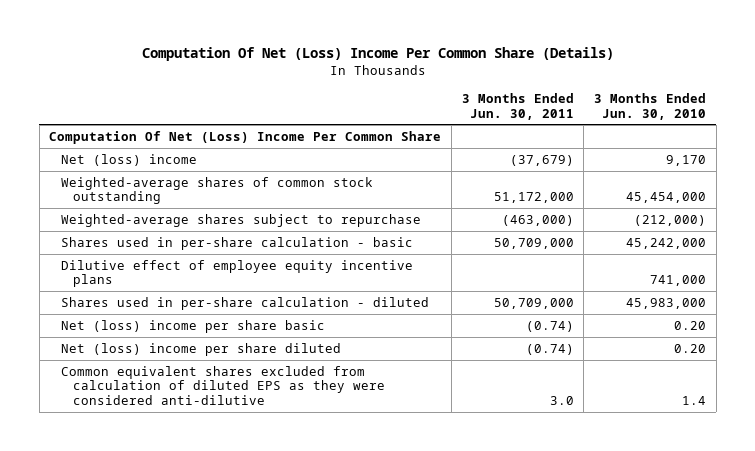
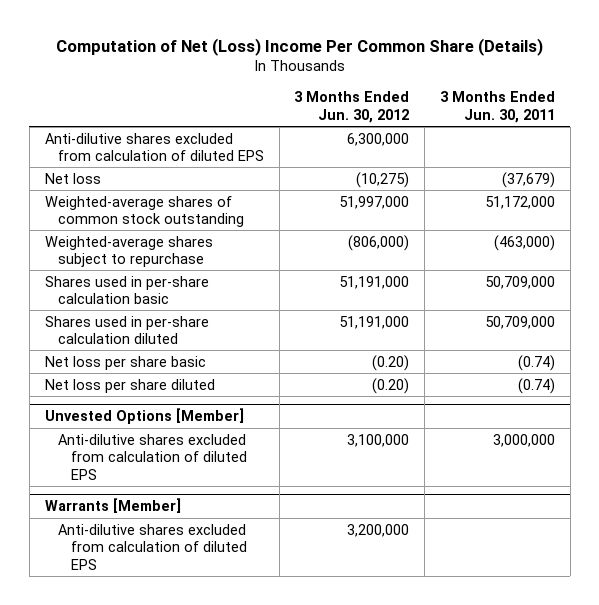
- Computation Of Net (Loss) Income Per Common Share (Details)
+ Computation of Net (Loss) Income Per Common Share (Details)
- | 3 Months Ended Jun. 30, 2011 | 3 Months Ended Jun. 30, 2010
+ | 3 Months Ended Jun. 30, 2012 | 3 Months Ended Jun. 30, 2011
- Computation Of Net (Loss) Income Per Common Share
- Net (loss) income | (37,679) | 9,170
+ Anti-dilutive shares excluded from calculation of diluted EPS | 6,300,000 |
+ Net loss | (10,275) | (37,679)
- Shares used in per-share calculation - basic | 50,709,000 | 45,242,000
- Dilutive effect of employee equity incentive plans | | 741,000
- Shares used in per-share calculation - diluted | 50,709,000 | 45,983,000
- Net (loss) income per share basic | (0.74) | 0.20
- Net (loss) income per share diluted | (0.74) | 0.20
- Common equivalent shares excluded from calculation of diluted EPS as they were considered anti-dilutive | 3.0 | 1.4
+ Shares used in per-share calculation basic | 51,191,000 | 50,709,000
+ Shares used in per-share calculation diluted | 51,191,000 | 50,709,000
+ Net loss per share basic | (0.20) | (0.74)
+ Net loss per share diluted | (0.20) | (0.74)
+ Unvested Options [Member]
+ Anti-dilutive shares excluded from calculation of diluted EPS | 3,100,000 | 3,000,000
+ Warrants [Member]
+ Anti-dilutive shares excluded from calculation of diluted EPS | 3,200,000 |

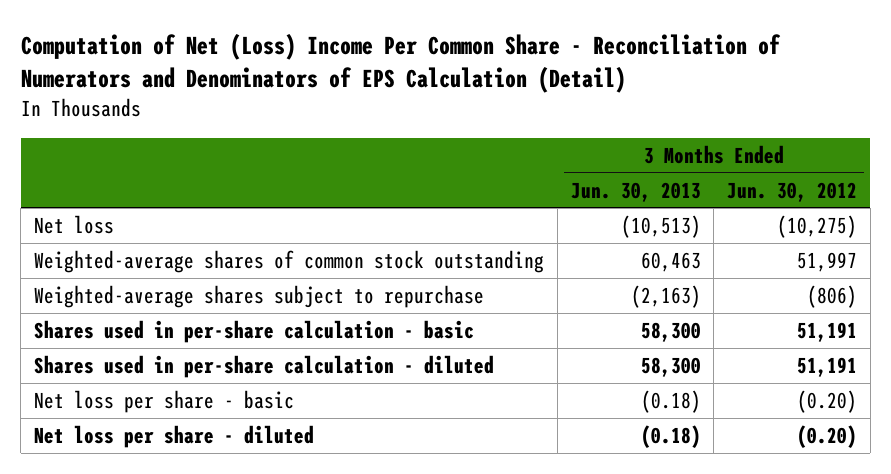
- Computation of Net (Loss) Income Per Common Share (Details)
+ Computation of Net (Loss) Income Per Common Share - Reconciliation of Numerators and Denominators of EPS Calculation (Detail)
- | 3 Months Ended Jun. 30, 2012 | 3 Months Ended Jun. 30, 2011
+ | 3 Months Ended Jun. 30, 2013 | 3 Months Ended Jun. 30, 2012
- Anti-dilutive shares excluded from calculation of diluted EPS | 6,300,000 |
- Weighted-average shares of common stock outstanding | 51,997,000 | 51,172,000
- Weighted-average shares subject to repurchase | (806,000) | (463,000)
- Shares used in per-share calculation basic | 51,191,000 | 50,709,000
- Shares used in per-share calculation diluted | 51,191,000 | 50,709,000
- Net loss per share basic | (0.20) | (0.74)
- Net loss per share diluted | (0.20) | (0.74)
- Unvested Options [Member]
- Anti-dilutive shares excluded from calculation of diluted EPS | 3,100,000 | 3,000,000
- Warrants [Member]
- Anti-dilutive shares excluded from calculation of diluted EPS | 3,200,000 |
+ Weighted-average shares of common stock outstanding | 60,463 | 51,997
+ Weighted-average shares subject to repurchase | (2,163) | (806)
+ Shares used in per-share calculation - basic | 58,300 | 51,191
+ Shares used in per-share calculation - diluted | 58,300 | 51,191
+ Net loss per share - basic | (0.18) | (0.20)
+ Net loss per share - diluted | (0.18) | (0.20)

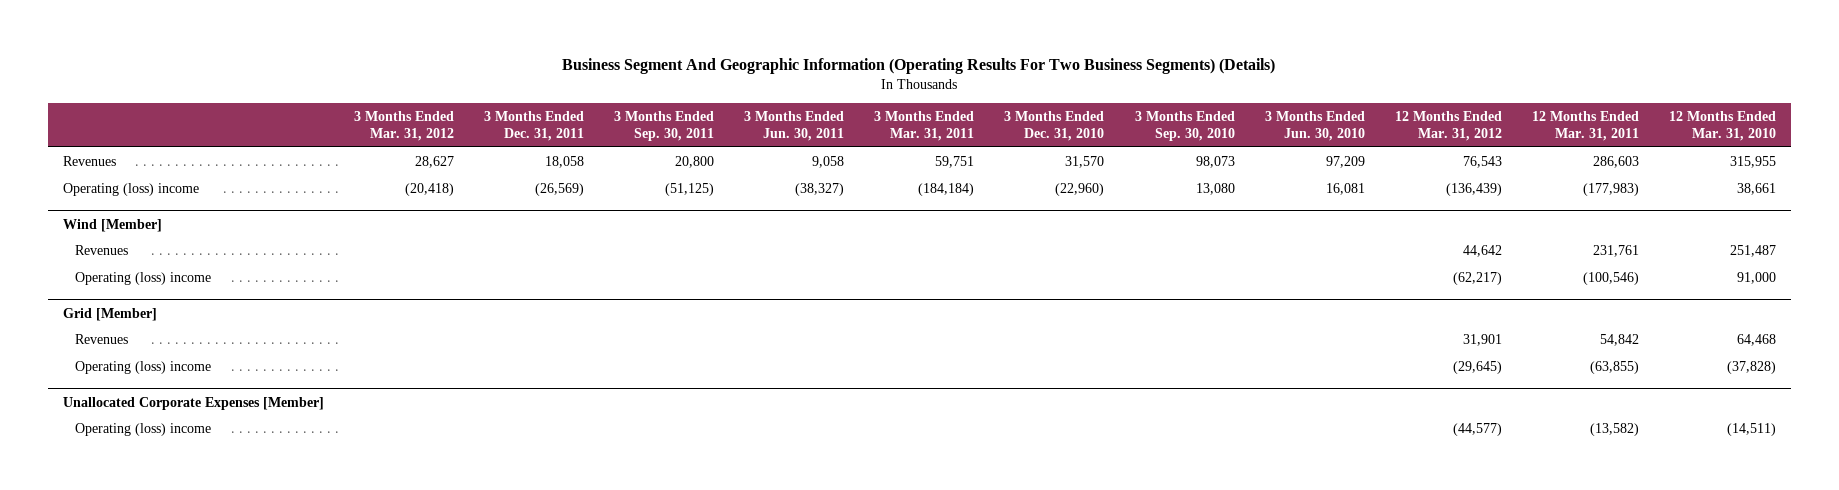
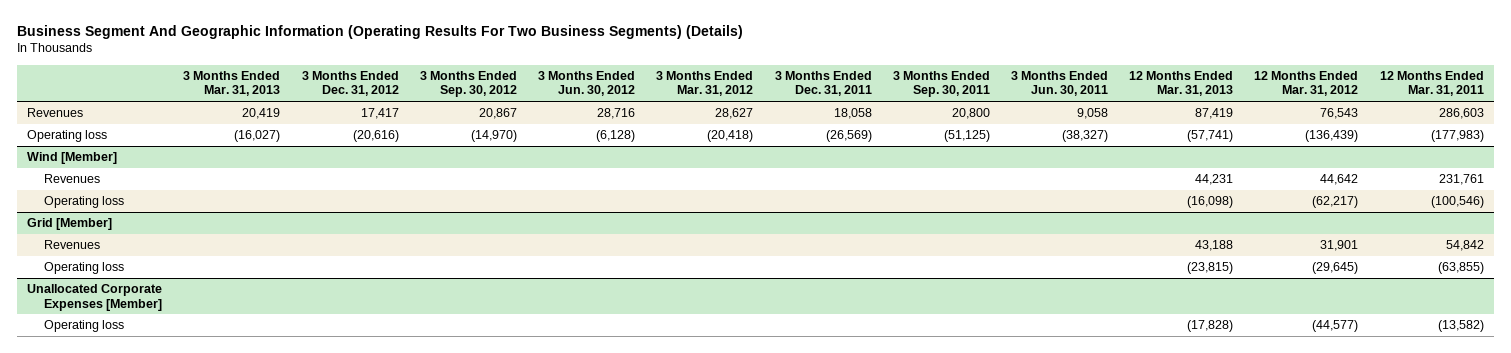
- | 3 Months Ended Mar. 31, 2012 | 3 Months Ended Dec. 31, 2011 | 3 Months Ended Sep. 30, 2011 | 3 Months Ended Jun. 30, 2011 | 3 Months Ended Mar. 31, 2011 | 3 Months Ended Dec. 31, 2010 | 3 Months Ended Sep. 30, 2010 | 3 Months Ended Jun. 30, 2010 | 12 Months Ended Mar. 31, 2012 | 12 Months Ended Mar. 31, 2011 | 12 Months Ended Mar. 31, 2010
+ | 3 Months Ended Mar. 31, 2013 | 3 Months Ended Dec. 31, 2012 | 3 Months Ended Sep. 30, 2012 | 3 Months Ended Jun. 30, 2012 | 3 Months Ended Mar. 31, 2012 | 3 Months Ended Dec. 31, 2011 | 3 Months Ended Sep. 30, 2011 | 3 Months Ended Jun. 30, 2011 | 12 Months Ended Mar. 31, 2013 | 12 Months Ended Mar. 31, 2012 | 12 Months Ended Mar. 31, 2011
- Operating (loss) income | (20,418) | (26,569) | (51,125) | (38,327) | (184,184) | (22,960) | 13,080 | 16,081 | (136,439) | (177,983) | 38,661
+ Operating loss | (16,027) | (20,616) | (14,970) | (6,128) | (20,418) | (26,569) | (51,125) | (38,327) | (57,741) | (136,439) | (177,983)
@ Wind [Member]
- Operating (loss) income | | | | | | | | | (62,217) | (100,546) | 91,000
+ Operating loss | | | | | | | | | (16,098) | (62,217) | (100,546)
@ Grid [Member]
- Operating (loss) income | | | | | | | | | (29,645) | (63,855) | (37,828)
+ Operating loss | | | | | | | | | (23,815) | (29,645) | (63,855)
@ Unallocated Corporate Expenses [Member]
- Operating (loss) income | | | | | | | | | (44,577) | (13,582) | (14,511)
+ Operating loss | | | | | | | | | (17,828) | (44,577) | (13,582)

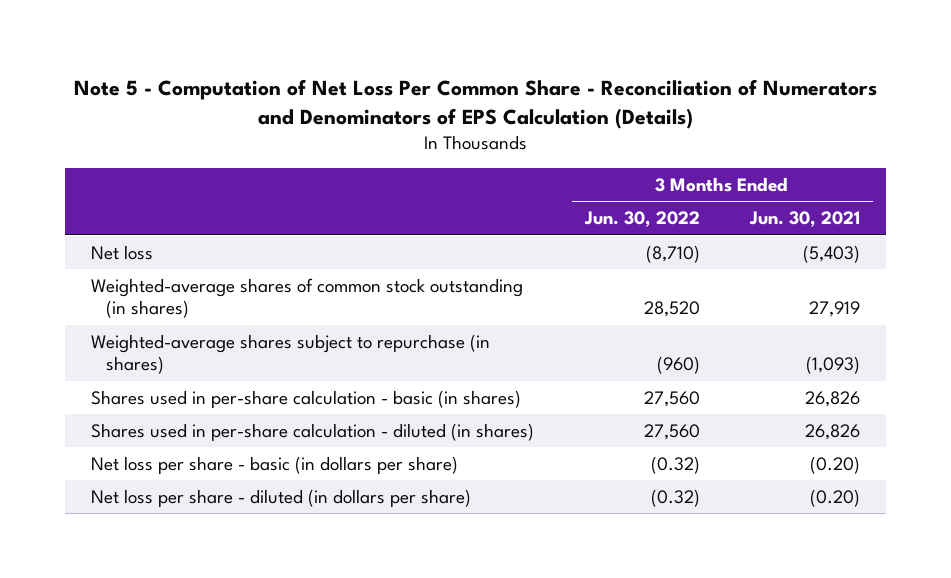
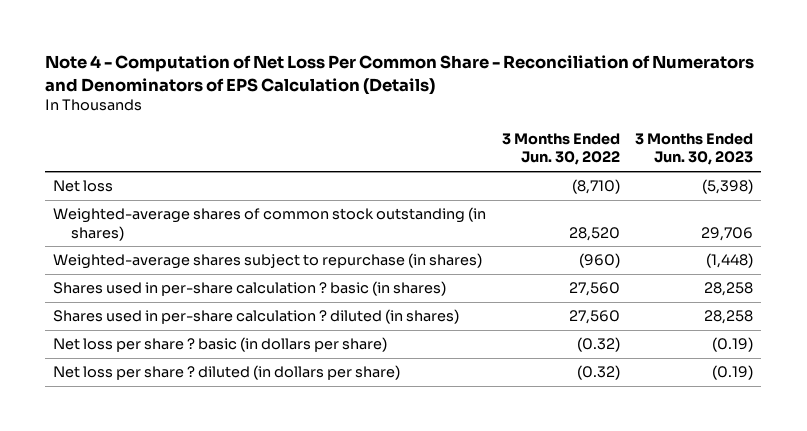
- Note 5 - Computation of Net Loss Per Common Share - Reconciliation of Numerators and Denominators of EPS Calculation (Details)
+ Note 4 - Computation of Net Loss Per Common Share - Reconciliation of Numerators and Denominators of EPS Calculation (Details)
- | 3 Months Ended Jun. 30, 2022 | 3 Months Ended Jun. 30, 2021
+ | 3 Months Ended Jun. 30, 2022 | 3 Months Ended Jun. 30, 2023
- Shares used in per-share calculation - basic (in shares) | 27,560 | 26,826
- Shares used in per-share calculation - diluted (in shares) | 27,560 | 26,826
- Net loss per share - basic (in dollars per share) | (0.32) | (0.20)
- Net loss per share - diluted (in dollars per share) | (0.32) | (0.20)
+ Shares used in per-share calculation ? basic (in shares) | 27,560 | 28,258
+ Shares used in per-share calculation ? diluted (in shares) | 27,560 | 28,258
+ Net loss per share ? basic (in dollars per share) | (0.32) | (0.19)
+ Net loss per share ? diluted (in dollars per share) | (0.32) | (0.19)

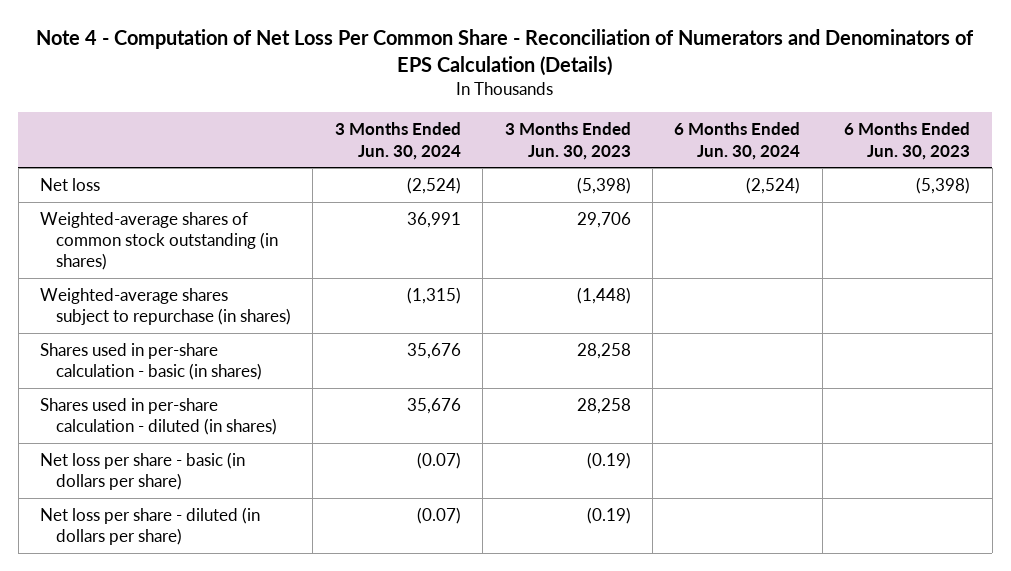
- | 3 Months Ended Jun. 30, 2022 | 3 Months Ended Jun. 30, 2023
+ | 3 Months Ended Jun. 30, 2024 | 3 Months Ended Jun. 30, 2023 | 6 Months Ended Jun. 30, 2024 | 6 Months Ended Jun. 30, 2023
- Shares used in per-share calculation ? basic (in shares) | 27,560 | 28,258
- Shares used in per-share calculation ? diluted (in shares) | 27,560 | 28,258
- Net loss per share ? basic (in dollars per share) | (0.32) | (0.19)
- Net loss per share ? diluted (in dollars per share) | (0.32) | (0.19)
+ Shares used in per-share calculation - basic (in shares) | 35,676 | 28,258 | |
+ Shares used in per-share calculation - diluted (in shares) | 35,676 | 28,258 | |
+ Net loss per share - basic (in dollars per share) | (0.07) | (0.19) | |
+ Net loss per share - diluted (in dollars per share) | (0.07) | (0.19) | |

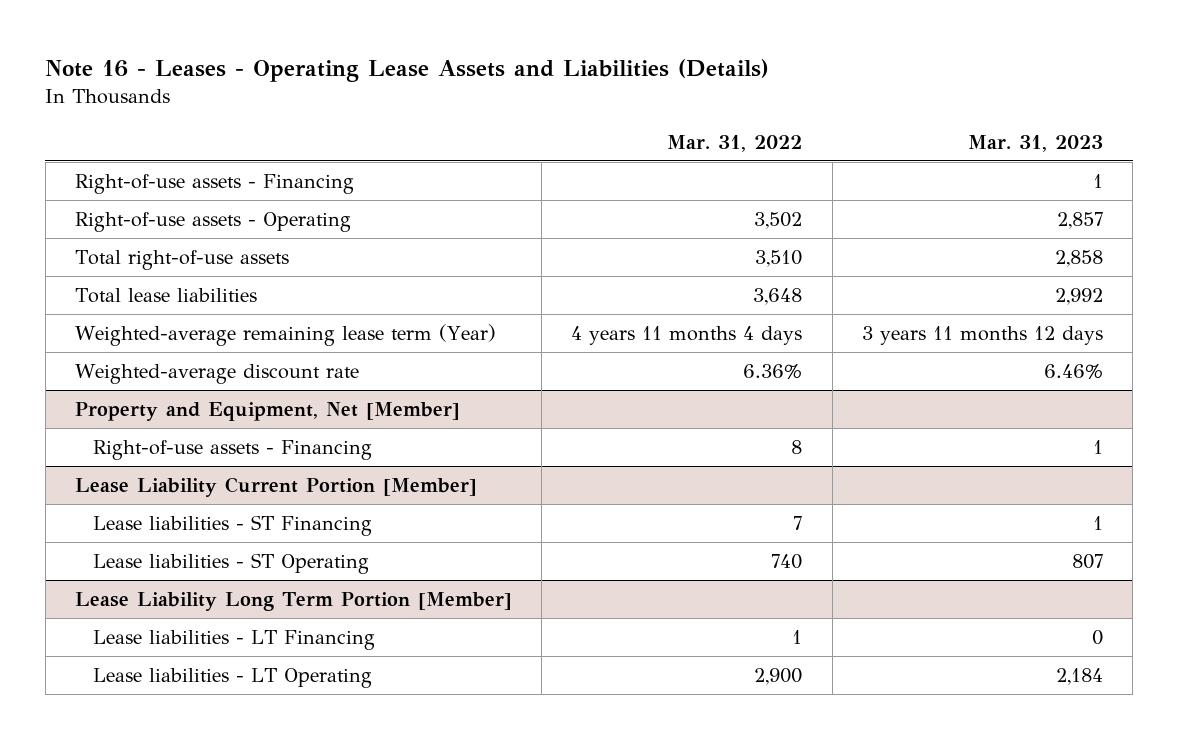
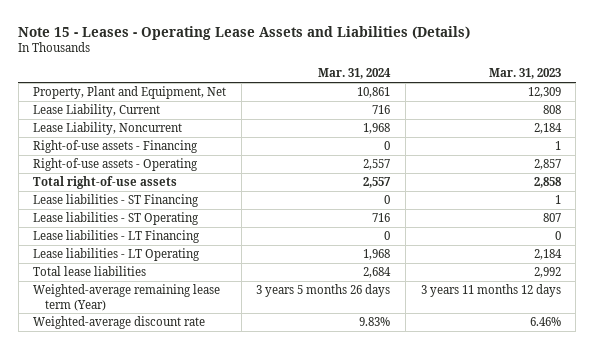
- Note 16 - Leases - Operating Lease Assets and Liabilities (Details)
+ Note 15 - Leases - Operating Lease Assets and Liabilities (Details)
- | Mar. 31, 2022 | Mar. 31, 2023
+ | Mar. 31, 2024 | Mar. 31, 2023
+ Property, Plant and Equipment, Net | 10,861 | 12,309
+ Lease Liability, Current | 716 | 808
+ Lease Liability, Noncurrent | 1,968 | 2,184
- Property and Equipment, Net [Member]
- Right-of-use assets - Financing | 8 | 1
- Lease Liability Current Portion [Member]
- Lease Liability Long Term Portion [Member]
moved down: Total lease liabilities | 2,684 | 2,992
moved down: Weighted-average remaining lease term (Year) | 3 years 5 months 26 days | 3 years 11 months 12 days
moved down: Weighted-average discount rate | 9.83% | 6.46%

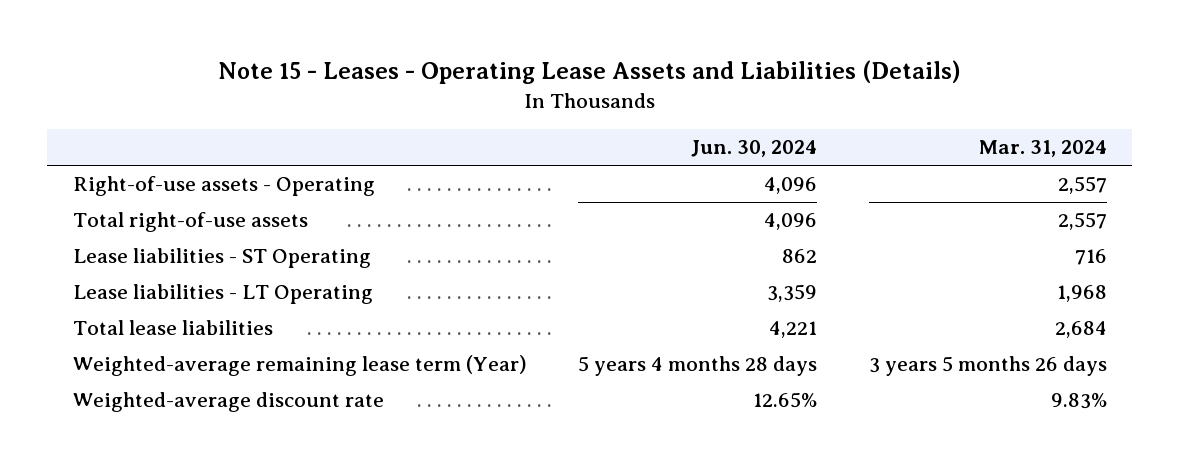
- | Mar. 31, 2024 | Mar. 31, 2023
+ | Jun. 30, 2024 | Mar. 31, 2024
- Property, Plant and Equipment, Net | 10,861 | 12,309
- Lease Liability, Current | 716 | 808
- Lease Liability, Noncurrent | 1,968 | 2,184
- Right-of-use assets - Financing | 0 | 1
- Lease liabilities - ST Financing | 0 | 1
- Lease liabilities - LT Financing | 0 | 0

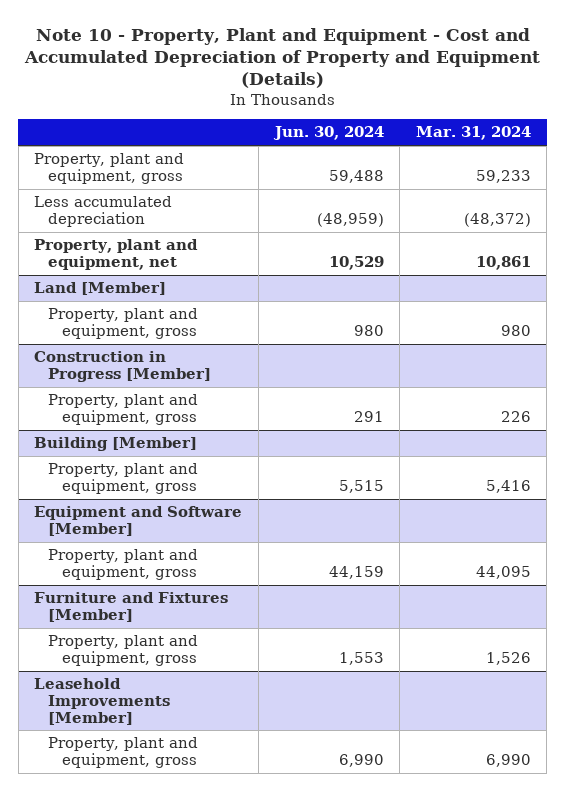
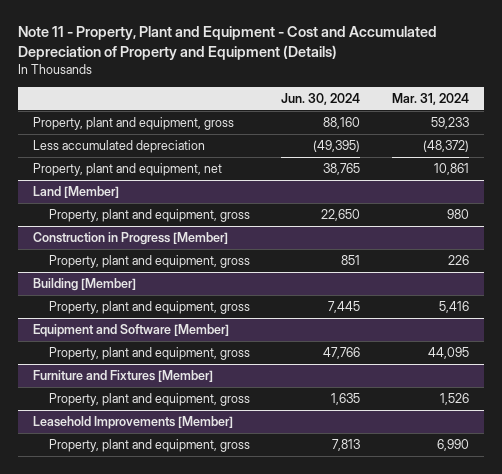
- Note 10 - Property, Plant and Equipment - Cost and Accumulated Depreciation of Property and Equipment (Details)
+ Note 11 - Property, Plant and Equipment - Cost and Accumulated Depreciation of Property and Equipment (Details)
- Property, plant and equipment, gross | 59,488 | 59,233
- Less accumulated depreciation | (48,959) | (48,372)
- Property, plant and equipment, net | 10,529 | 10,861
+ Property, plant and equipment, gross | 88,160 | 59,233
+ Less accumulated depreciation | (49,395) | (48,372)
+ Property, plant and equipment, net | 38,765 | 10,861
@ Land [Member]
- Property, plant and equipment, gross | 980 | 980
+ Property, plant and equipment, gross | 22,650 | 980
@ Construction in Progress [Member]
- Property, plant and equipment, gross | 291 | 226
+ Property, plant and equipment, gross | 851 | 226
@ Building [Member]
- Property, plant and equipment, gross | 5,515 | 5,416
+ Property, plant and equipment, gross | 7,445 | 5,416
@ Equipment and Software [Member]
- Property, plant and equipment, gross | 44,159 | 44,095
+ Property, plant and equipment, gross | 47,766 | 44,095
@ Furniture and Fixtures [Member]
- Property, plant and equipment, gross | 1,553 | 1,526
+ Property, plant and equipment, gross | 1,635 | 1,526
@ Leasehold Improvements [Member]
- Property, plant and equipment, gross | 6,990 | 6,990
+ Property, plant and equipment, gross | 7,813 | 6,990

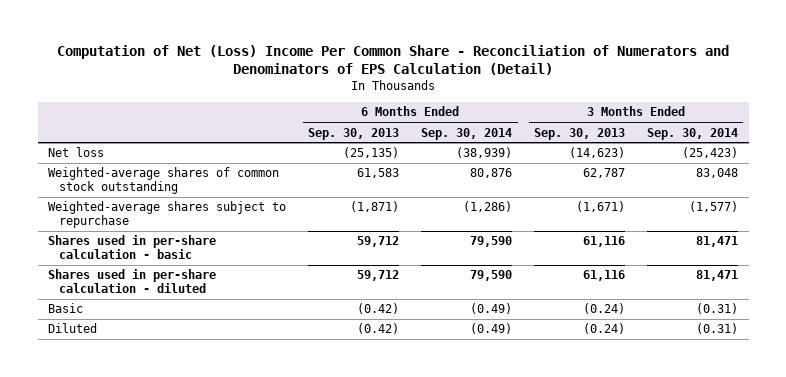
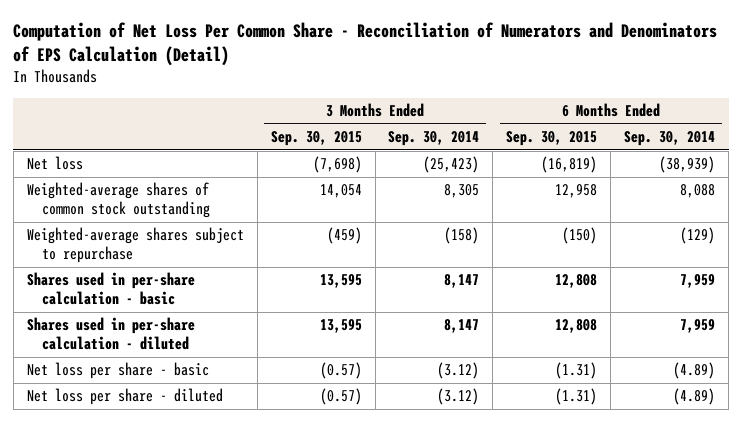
- Computation of Net (Loss) Income Per Common Share - Reconciliation of Numerators and Denominators of EPS Calculation (Detail)
+ Computation of Net Loss Per Common Share - Reconciliation of Numerators and Denominators of EPS Calculation (Detail)
- | 6 Months Ended Sep. 30, 2013 | 6 Months Ended Sep. 30, 2014 | 3 Months Ended Sep. 30, 2013 | 3 Months Ended Sep. 30, 2014
+ | 3 Months Ended Sep. 30, 2015 | 3 Months Ended Sep. 30, 2014 | 6 Months Ended Sep. 30, 2015 | 6 Months Ended Sep. 30, 2014
- Weighted-average shares of common stock outstanding | 61,583 | 80,876 | 62,787 | 83,048
- Weighted-average shares subject to repurchase | (1,871) | (1,286) | (1,671) | (1,577)
- Shares used in per-share calculation - basic | 59,712 | 79,590 | 61,116 | 81,471
- Shares used in per-share calculation - diluted | 59,712 | 79,590 | 61,116 | 81,471
- Basic | (0.42) | (0.49) | (0.24) | (0.31)
- Diluted | (0.42) | (0.49) | (0.24) | (0.31)
+ Weighted-average shares of common stock outstanding | 14,054 | 8,305 | 12,958 | 8,088
+ Weighted-average shares subject to repurchase | (459) | (158) | (150) | (129)
+ Shares used in per-share calculation - basic | 13,595 | 8,147 | 12,808 | 7,959
+ Shares used in per-share calculation - diluted | 13,595 | 8,147 | 12,808 | 7,959
+ Net loss per share - basic | (0.57) | (3.12) | (1.31) | (4.89)
+ Net loss per share - diluted | (0.57) | (3.12) | (1.31) | (4.89)

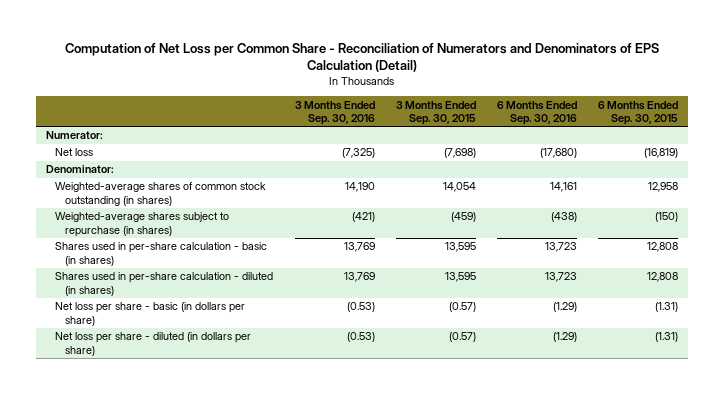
- Computation of Net Loss Per Common Share - Reconciliation of Numerators and Denominators of EPS Calculation (Detail)
+ Computation of Net Loss per Common Share - Reconciliation of Numerators and Denominators of EPS Calculation (Detail)
- | 3 Months Ended Sep. 30, 2015 | 3 Months Ended Sep. 30, 2014 | 6 Months Ended Sep. 30, 2015 | 6 Months Ended Sep. 30, 2014
+ | 3 Months Ended Sep. 30, 2016 | 3 Months Ended Sep. 30, 2015 | 6 Months Ended Sep. 30, 2016 | 6 Months Ended Sep. 30, 2015
+ Numerator:
- Weighted-average shares of common stock outstanding | 14,054 | 8,305 | 12,958 | 8,088
- Weighted-average shares subject to repurchase | (459) | (158) | (150) | (129)
- Shares used in per-share calculation - basic | 13,595 | 8,147 | 12,808 | 7,959
- Shares used in per-share calculation - diluted | 13,595 | 8,147 | 12,808 | 7,959
- Net loss per share - basic | (0.57) | (3.12) | (1.31) | (4.89)
- Net loss per share - diluted | (0.57) | (3.12) | (1.31) | (4.89)
+ Denominator:
+ Weighted-average shares of common stock outstanding (in shares) | 14,190 | 14,054 | 14,161 | 12,958
+ Weighted-average shares subject to repurchase (in shares) | (421) | (459) | (438) | (150)
+ Shares used in per-share calculation - basic (in shares) | 13,769 | 13,595 | 13,723 | 12,808
+ Shares used in per-share calculation - diluted (in shares) | 13,769 | 13,595 | 13,723 | 12,808
+ Net loss per share - basic (in dollars per share) | (0.53) | (0.57) | (1.29) | (1.31)
+ Net loss per share - diluted (in dollars per share) | (0.53) | (0.57) | (1.29) | (1.31)

